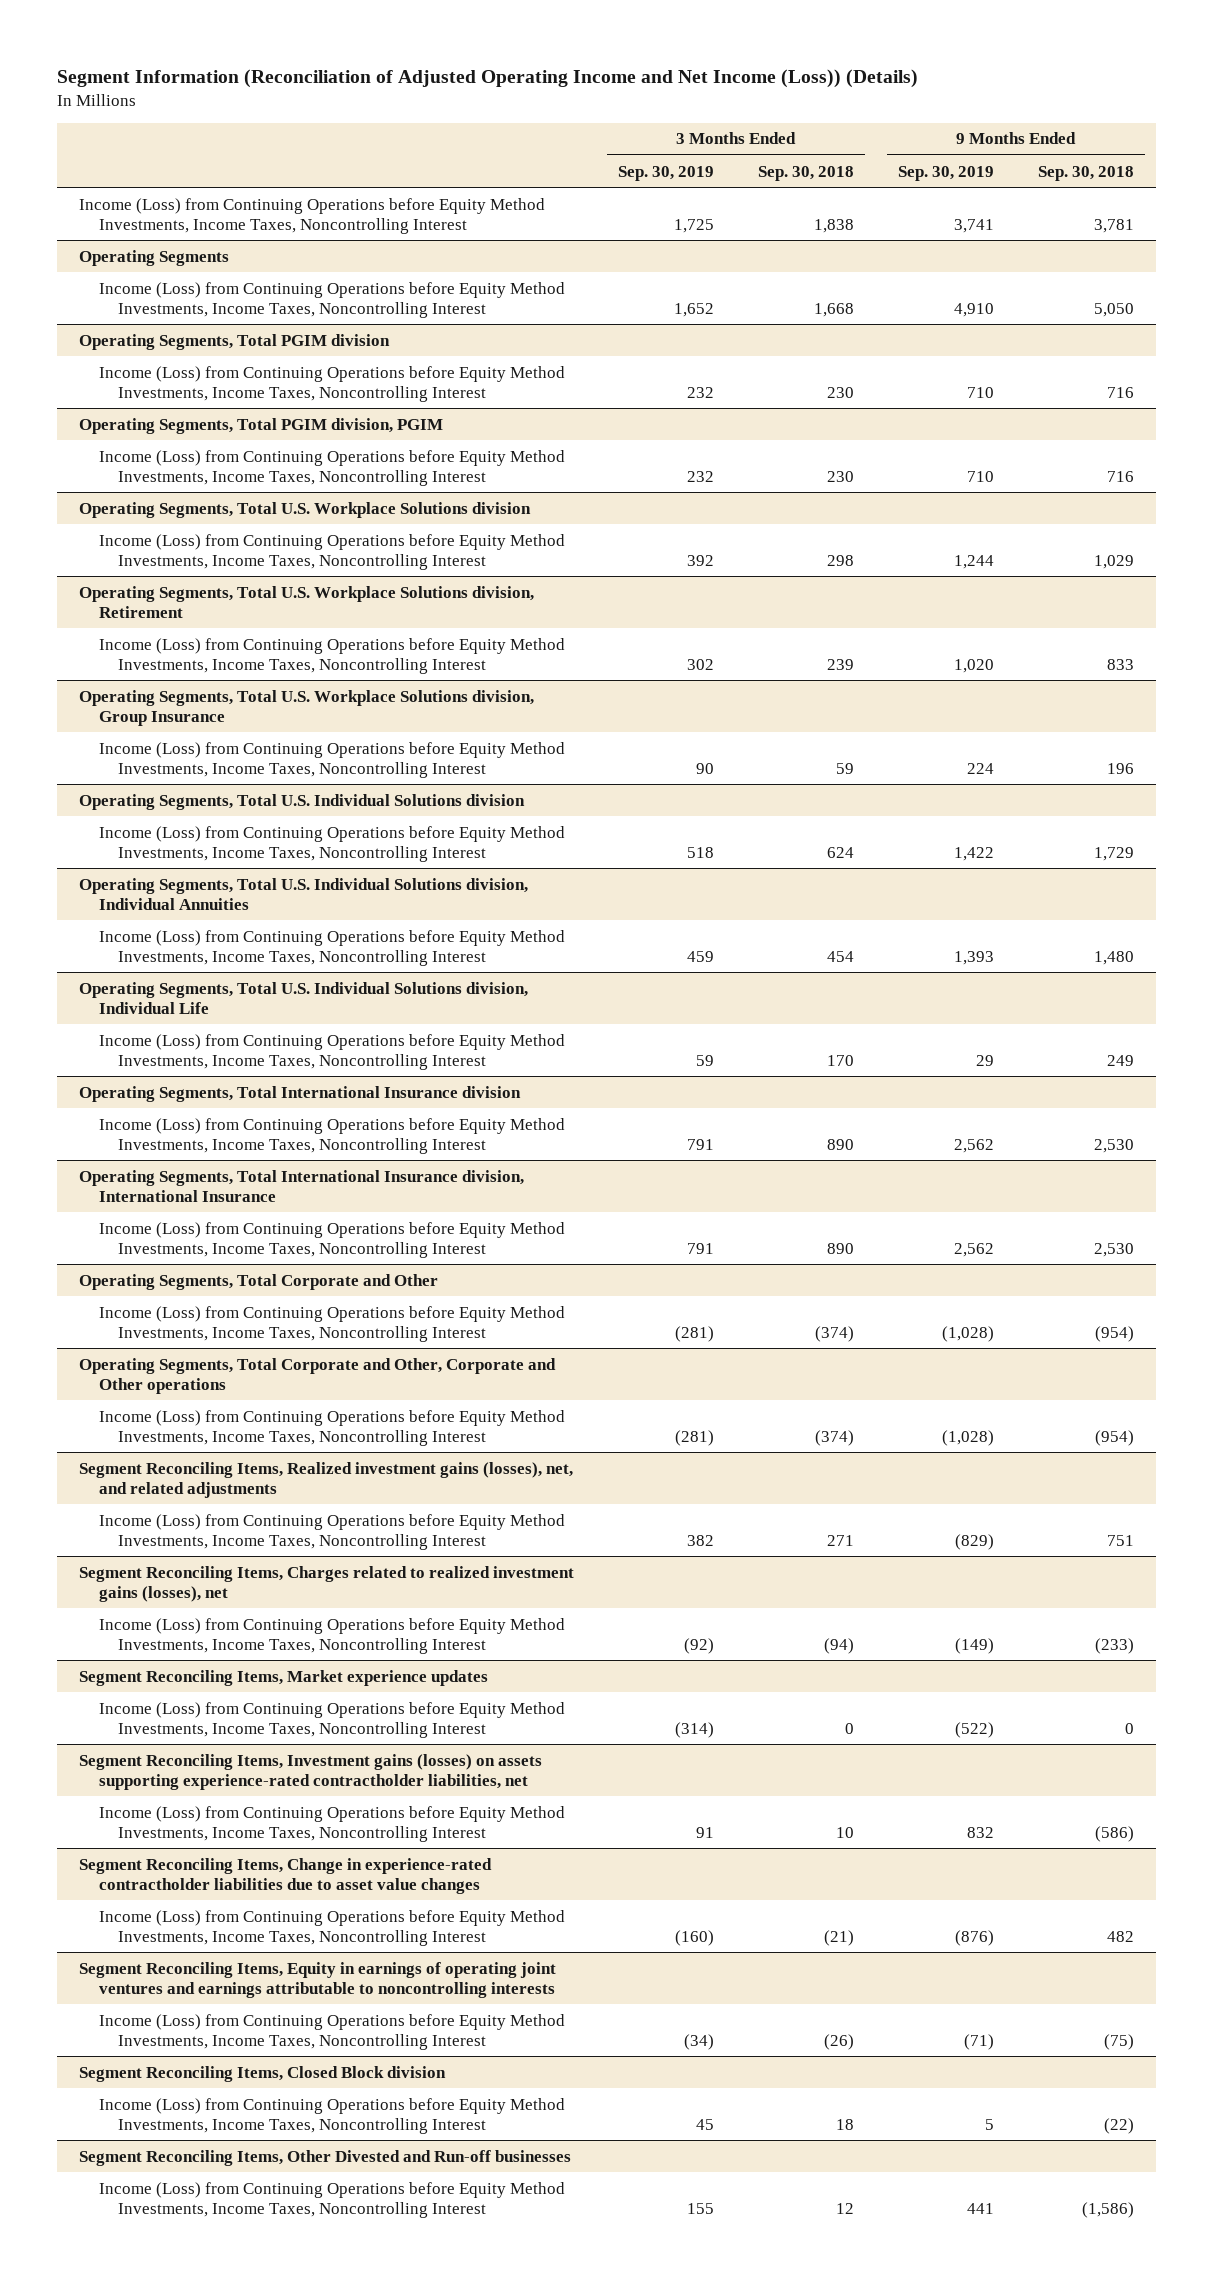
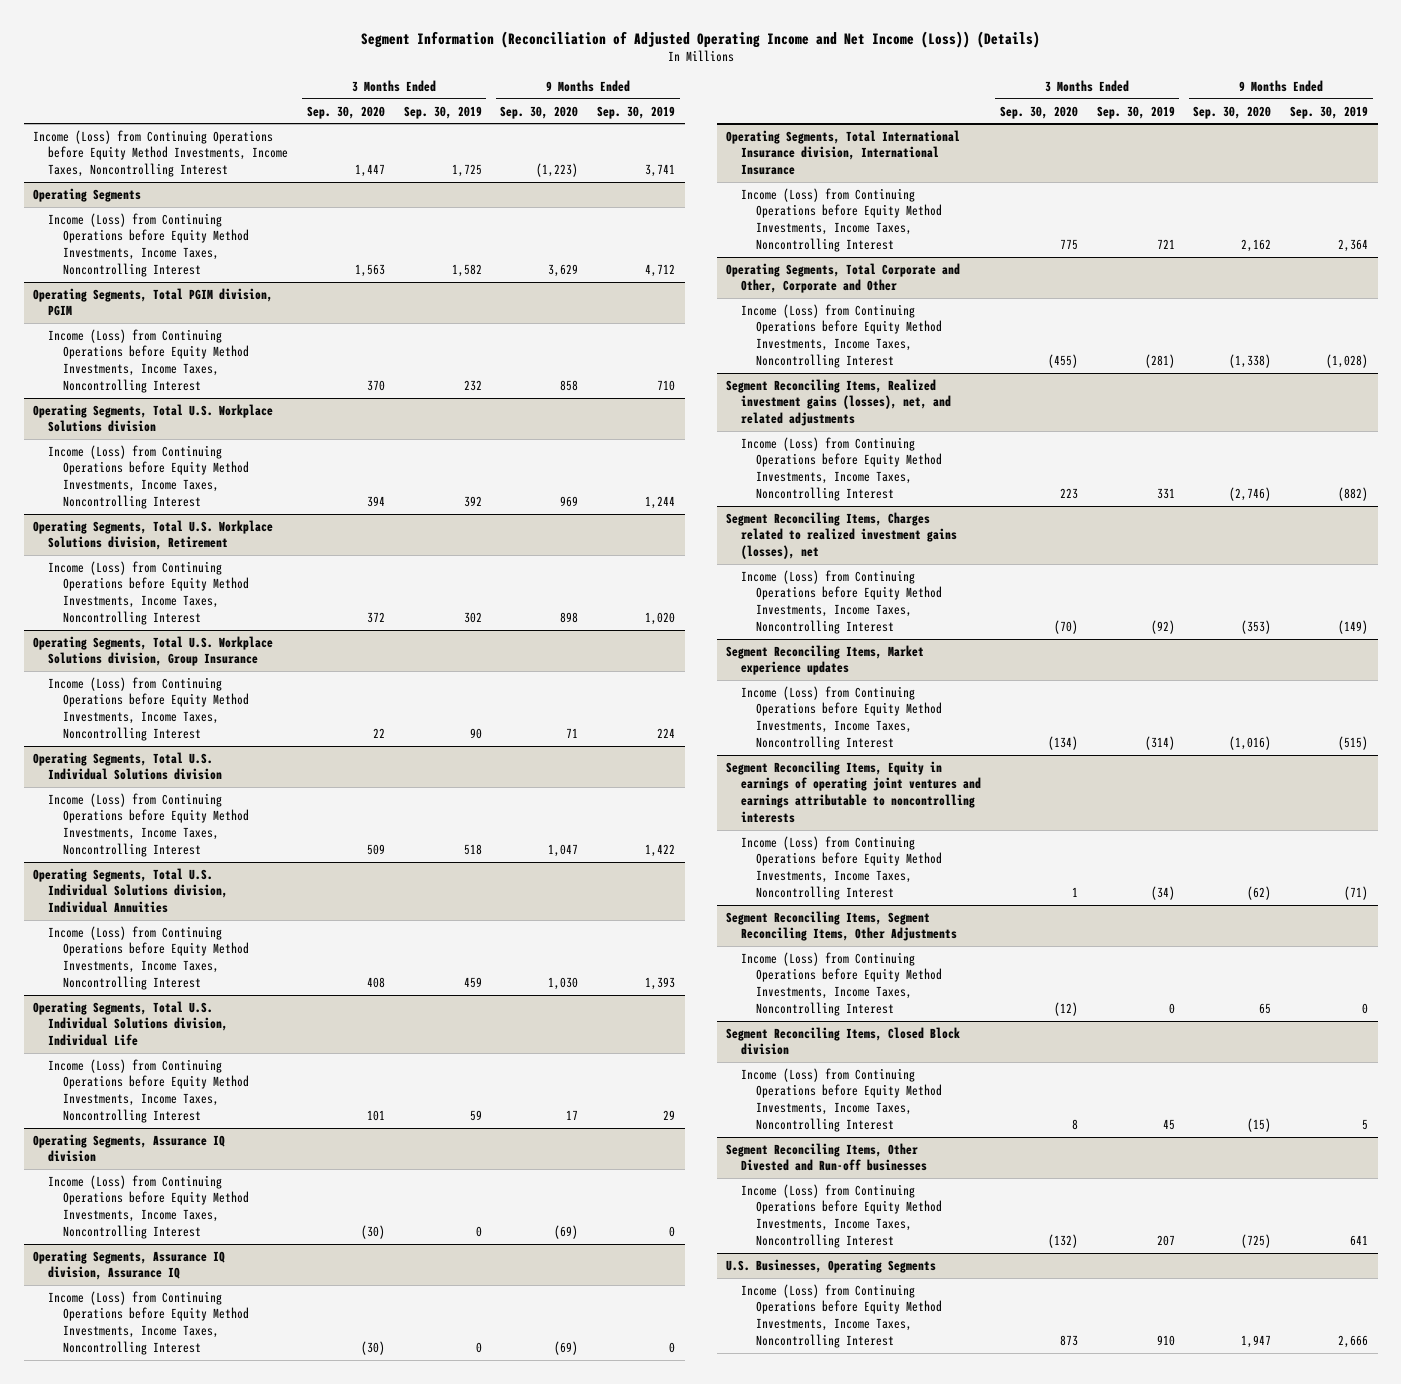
- | 3 Months Ended Sep. 30, 2019 | 3 Months Ended Sep. 30, 2018 | 9 Months Ended Sep. 30, 2019 | 9 Months Ended Sep. 30, 2018
+ | 3 Months Ended Sep. 30, 2020 | 3 Months Ended Sep. 30, 2019 | 9 Months Ended Sep. 30, 2020 | 9 Months Ended Sep. 30, 2019
@ Operating Segments
- Income (Loss) from Continuing Operations before Equity Method Investments, Income Taxes, Noncontrolling Interest | 1,652 | 1,668 | 4,910 | 5,050
- Operating Segments, Total PGIM division
- Income (Loss) from Continuing Operations before Equity Method Investments, Income Taxes, Noncontrolling Interest | 232 | 230 | 710 | 716
@ Operating Segments
+ Income (Loss) from Continuing Operations before Equity Method Investments, Income Taxes, Noncontrolling Interest | 1,563 | 1,582 | 3,629 | 4,712
- Operating Segments, Total International Insurance division
- Income (Loss) from Continuing Operations before Equity Method Investments, Income Taxes, Noncontrolling Interest | 791 | 890 | 2,562 | 2,530
+ Operating Segments, Assurance IQ division
+ Income (Loss) from Continuing Operations before Equity Method Investments, Income Taxes, Noncontrolling Interest | (30) | 0 | (69) | 0
+ Operating Segments, Assurance IQ division, Assurance IQ
+ Income (Loss) from Continuing Operations before Equity Method Investments, Income Taxes, Noncontrolling Interest | (30) | 0 | (69) | 0
@ Operating Segments, Total International Insurance division, International Insurance
- Income (Loss) from Continuing Operations before Equity Method Investments, Income Taxes, Noncontrolling Interest | 791 | 890 | 2,562 | 2,530
- Operating Segments, Total Corporate and Other
- Income (Loss) from Continuing Operations before Equity Method Investments, Income Taxes, Noncontrolling Interest | (281) | (374) | (1,028) | (954)
- Operating Segments, Total Corporate and Other, Corporate and Other operations
@ Operating Segments, Total International Insurance division, International Insurance
+ Income (Loss) from Continuing Operations before Equity Method Investments, Income Taxes, Noncontrolling Interest | 775 | 721 | 2,162 | 2,364
+ Operating Segments, Total Corporate and Other, Corporate and Other
@ Segment Reconciling Items, Realized investment gains (losses), net, and related adjustments
- Income (Loss) from Continuing Operations before Equity Method Investments, Income Taxes, Noncontrolling Interest | 382 | 271 | (829) | 751
+ Income (Loss) from Continuing Operations before Equity Method Investments, Income Taxes, Noncontrolling Interest | 223 | 331 | (2,746) | (882)
@ Segment Reconciling Items, Market experience updates
- Income (Loss) from Continuing Operations before Equity Method Investments, Income Taxes, Noncontrolling Interest | (314) | 0 | (522) | 0
- Segment Reconciling Items, Investment gains (losses) on assets supporting experience-rated contractholder liabilities, net
- Income (Loss) from Continuing Operations before Equity Method Investments, Income Taxes, Noncontrolling Interest | 91 | 10 | 832 | (586)
- Segment Reconciling Items, Change in experience-rated contractholder liabilities due to asset value changes
- Income (Loss) from Continuing Operations before Equity Method Investments, Income Taxes, Noncontrolling Interest | (160) | (21) | (876) | 482
@ Segment Reconciling Items, Market experience updates
+ Income (Loss) from Continuing Operations before Equity Method Investments, Income Taxes, Noncontrolling Interest | (134) | (314) | (1,016) | (515)
+ Segment Reconciling Items, Segment Reconciling Items, Other Adjustments
+ Income (Loss) from Continuing Operations before Equity Method Investments, Income Taxes, Noncontrolling Interest | (12) | 0 | 65 | 0
@ Segment Reconciling Items, Other Divested and Run-off businesses
- Income (Loss) from Continuing Operations before Equity Method Investments, Income Taxes, Noncontrolling Interest | 155 | 12 | 441 | (1,586)
+ Income (Loss) from Continuing Operations before Equity Method Investments, Income Taxes, Noncontrolling Interest | (132) | 207 | (725) | 641
+ U.S. Businesses, Operating Segments
+ Income (Loss) from Continuing Operations before Equity Method Investments, Income Taxes, Noncontrolling Interest | 873 | 910 | 1,947 | 2,666

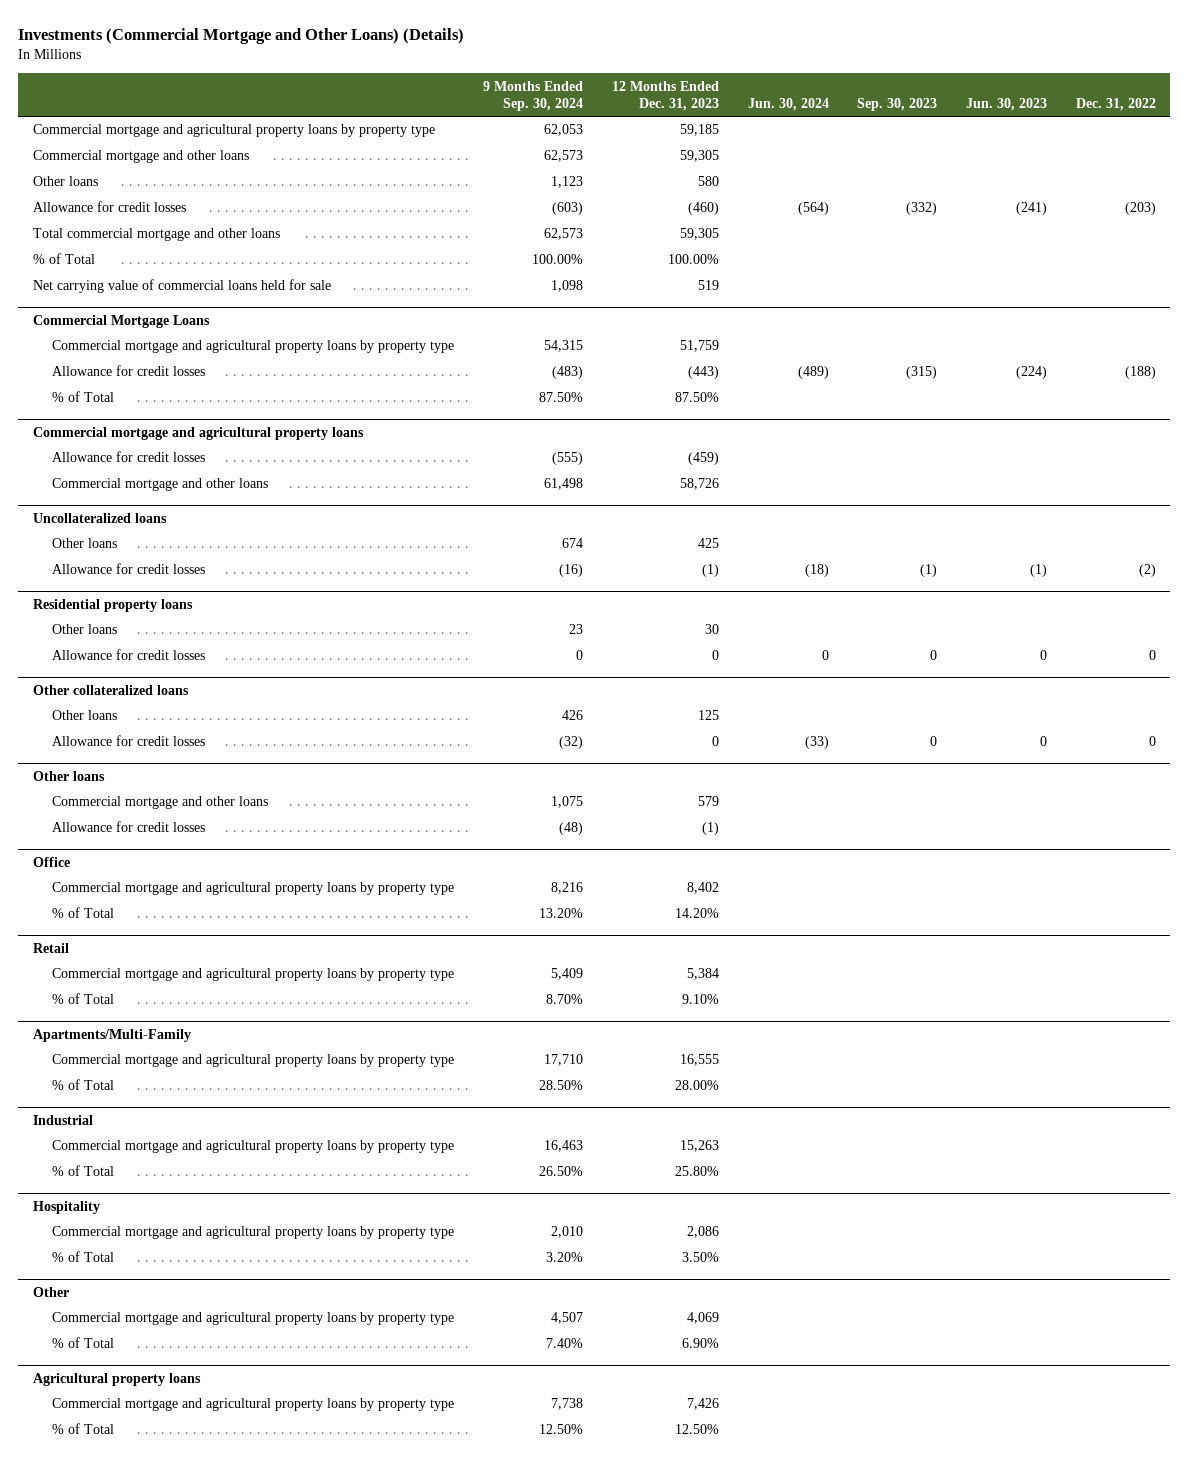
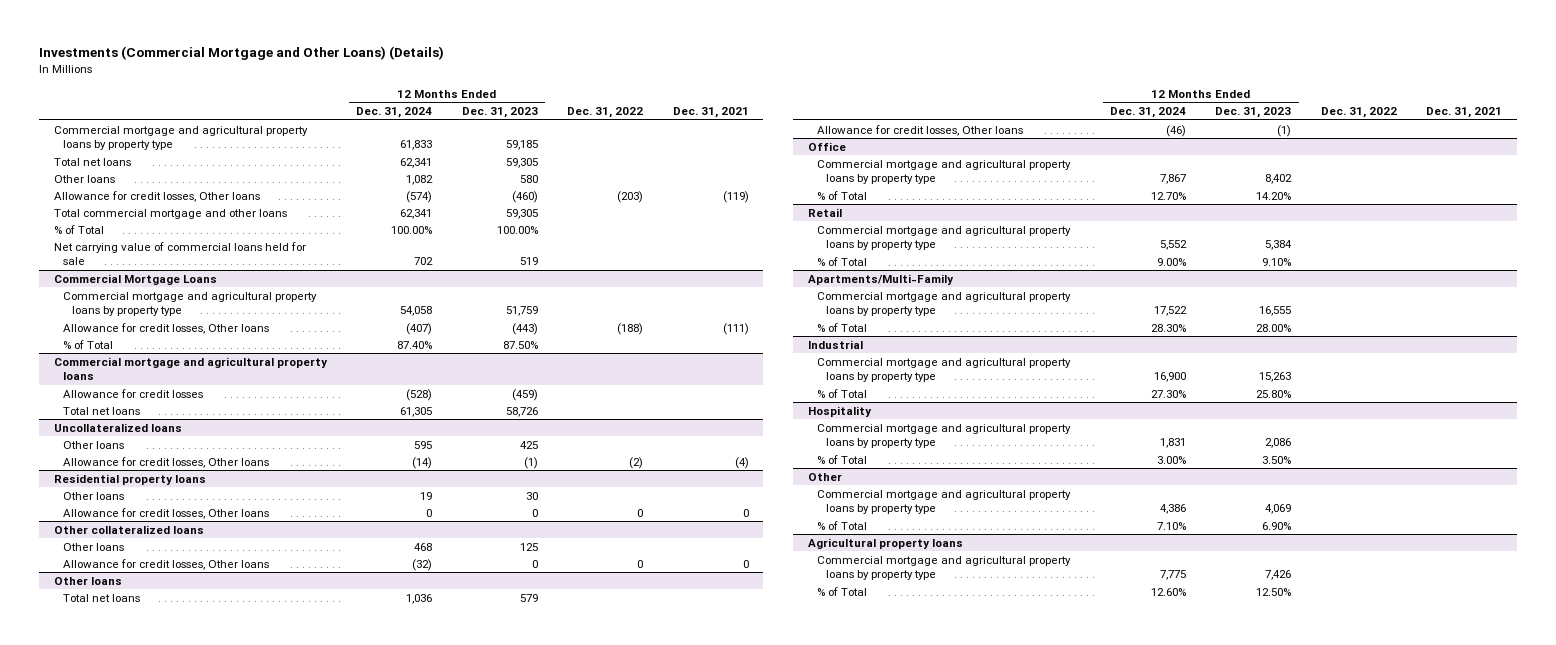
- | 9 Months Ended Sep. 30, 2024 | 12 Months Ended Dec. 31, 2023 | Jun. 30, 2024 | Sep. 30, 2023 | Jun. 30, 2023 | Dec. 31, 2022
+ | 12 Months Ended Dec. 31, 2024 | 12 Months Ended Dec. 31, 2023 | Dec. 31, 2022 | Dec. 31, 2021
- Commercial mortgage and other loans | 62,573 | 59,305 | | | |
+ Total net loans | 62,341 | 59,305 | |
- Allowance for credit losses | (603) | (460) | (564) | (332) | (241) | (203)
+ Allowance for credit losses, Other loans | (574) | (460) | (203) | (119)
@ Commercial Mortgage Loans
- Allowance for credit losses | (483) | (443) | (489) | (315) | (224) | (188)
+ Allowance for credit losses, Other loans | (407) | (443) | (188) | (111)
@ Commercial mortgage and agricultural property loans
- Commercial mortgage and other loans | 61,498 | 58,726 | | | |
+ Total net loans | 61,305 | 58,726 | |
@ Uncollateralized loans
- Allowance for credit losses | (16) | (1) | (18) | (1) | (1) | (2)
+ Allowance for credit losses, Other loans | (14) | (1) | (2) | (4)
@ Residential property loans
- Allowance for credit losses | 0 | 0 | 0 | 0 | 0 | 0
+ Allowance for credit losses, Other loans | 0 | 0 | 0 | 0
@ Other collateralized loans
- Allowance for credit losses | (32) | 0 | (33) | 0 | 0 | 0
+ Allowance for credit losses, Other loans | (32) | 0 | 0 | 0
@ Other loans
- Commercial mortgage and other loans | 1,075 | 579 | | | |
- Allowance for credit losses | (48) | (1) | | | |
+ Total net loans | 1,036 | 579 | |
+ Allowance for credit losses, Other loans | (46) | (1) | |

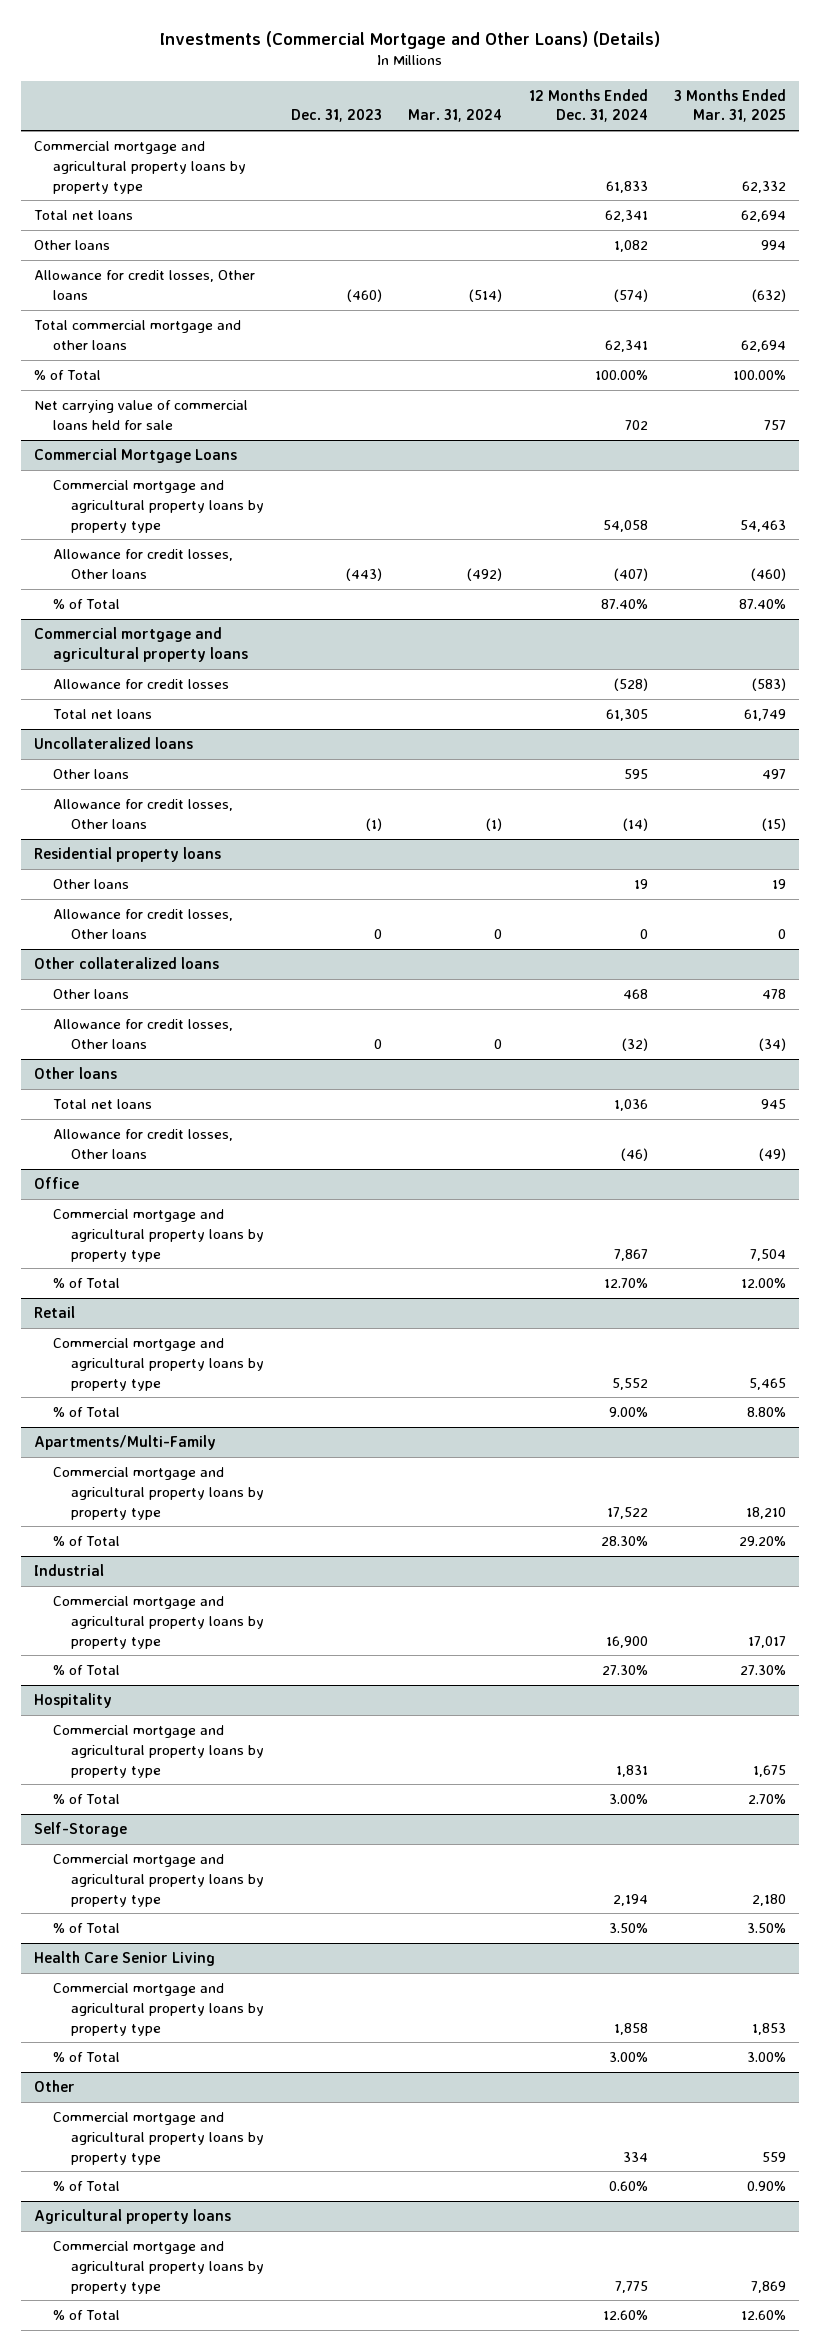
- | 12 Months Ended Dec. 31, 2024 | 12 Months Ended Dec. 31, 2023 | Dec. 31, 2022 | Dec. 31, 2021
+ | Dec. 31, 2023 | Mar. 31, 2024 | 12 Months Ended Dec. 31, 2024 | 3 Months Ended Mar. 31, 2025
+ Self-Storage
+ Commercial mortgage and agricultural property loans by property type | | | 2,194 | 2,180
+ % of Total | | | 3.50% | 3.50%
+ Health Care Senior Living
+ Commercial mortgage and agricultural property loans by property type | | | 1,858 | 1,853
+ % of Total | | | 3.00% | 3.00%
@ Other
- Commercial mortgage and agricultural property loans by property type | 4,386 | 4,069 | |
- % of Total | 7.10% | 6.90% | |
+ Commercial mortgage and agricultural property loans by property type | | | 334 | 559
+ % of Total | | | 0.60% | 0.90%

